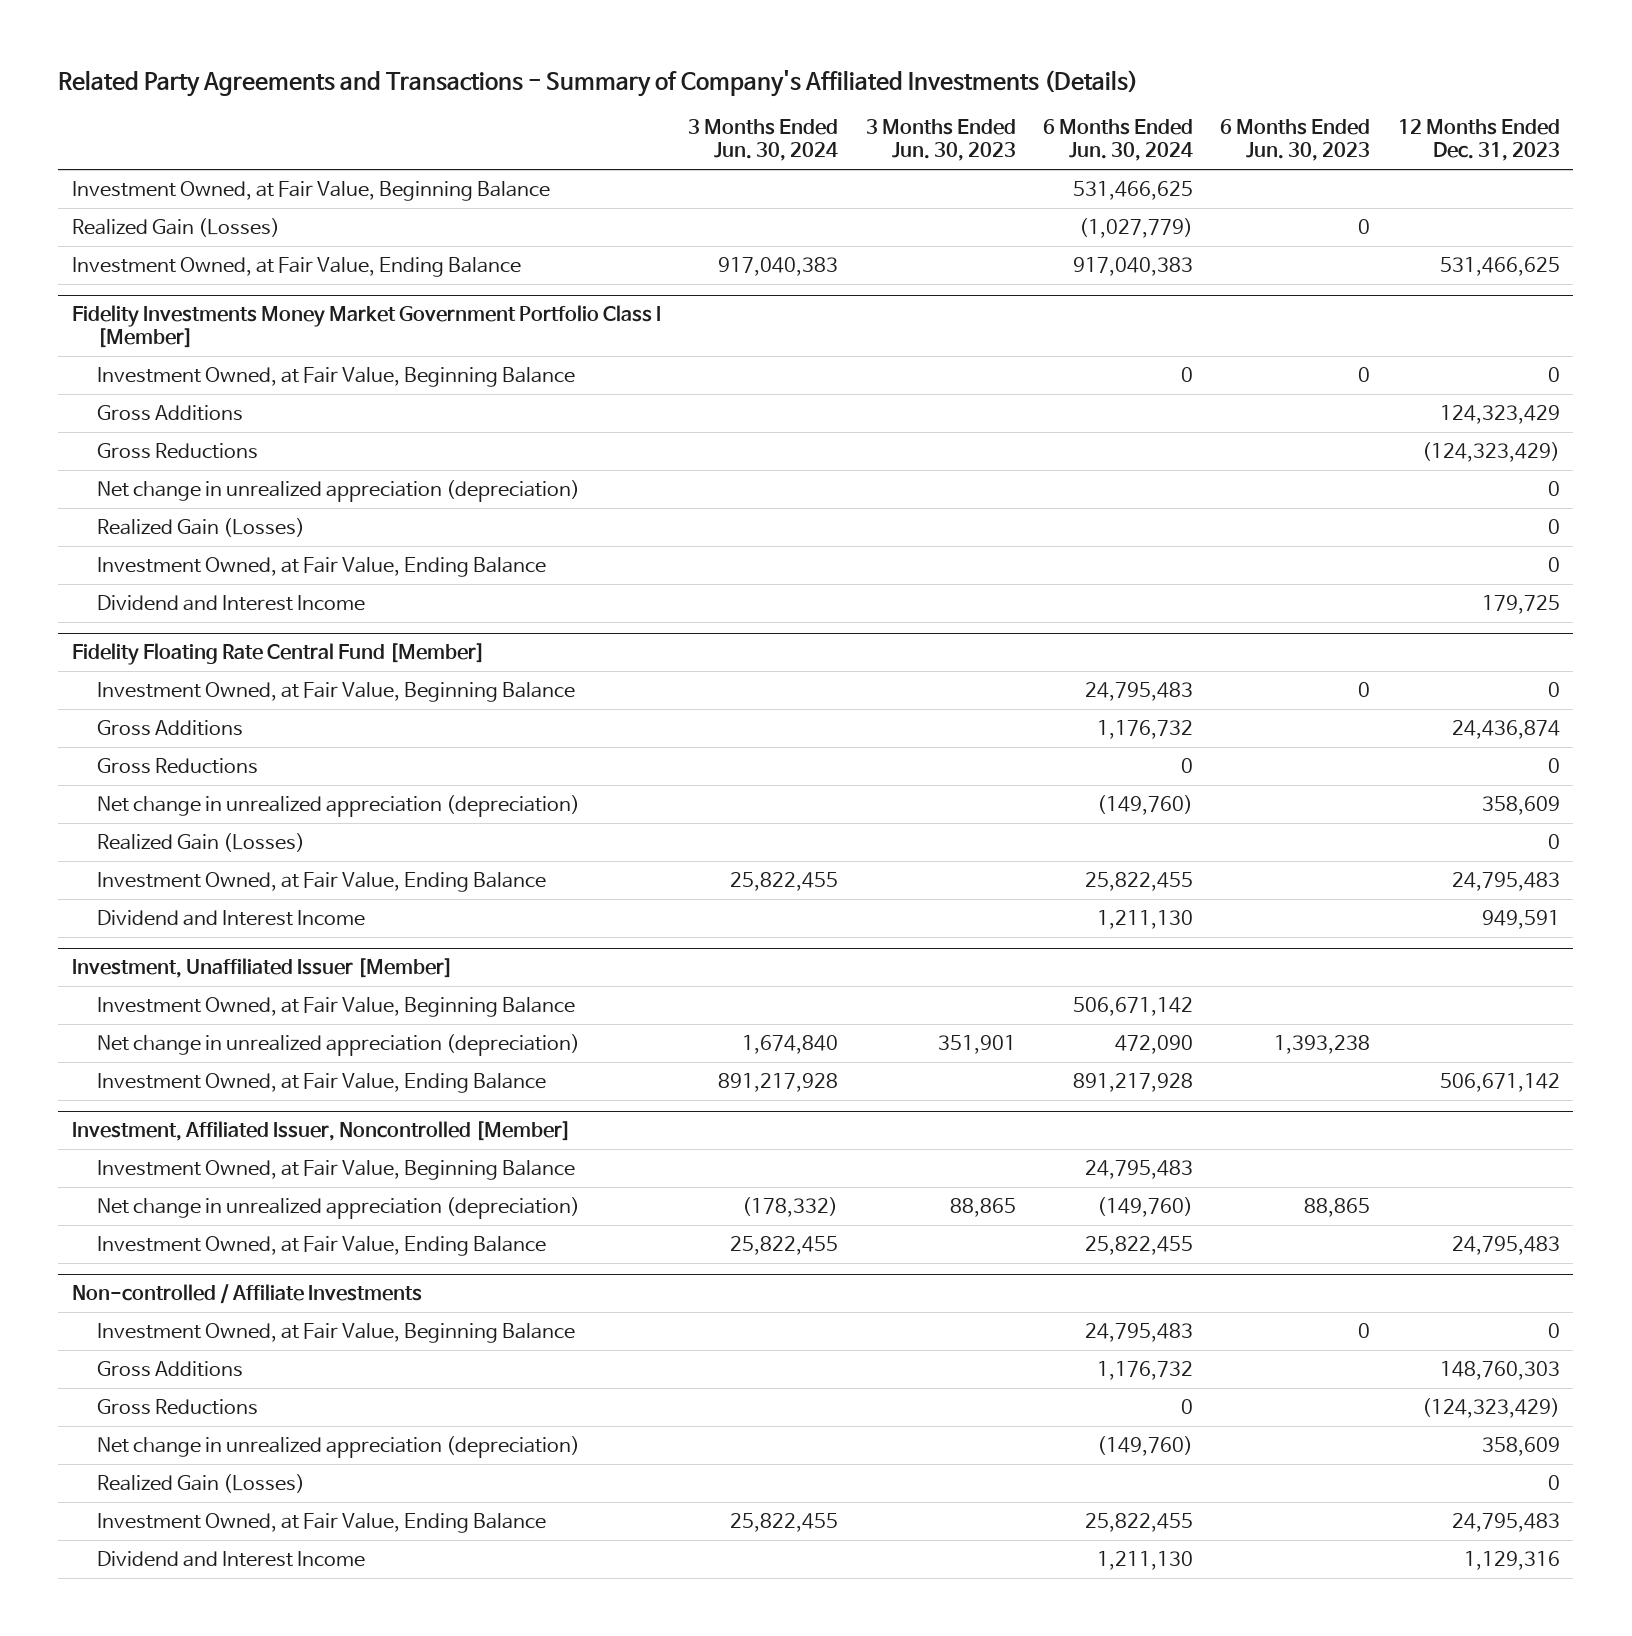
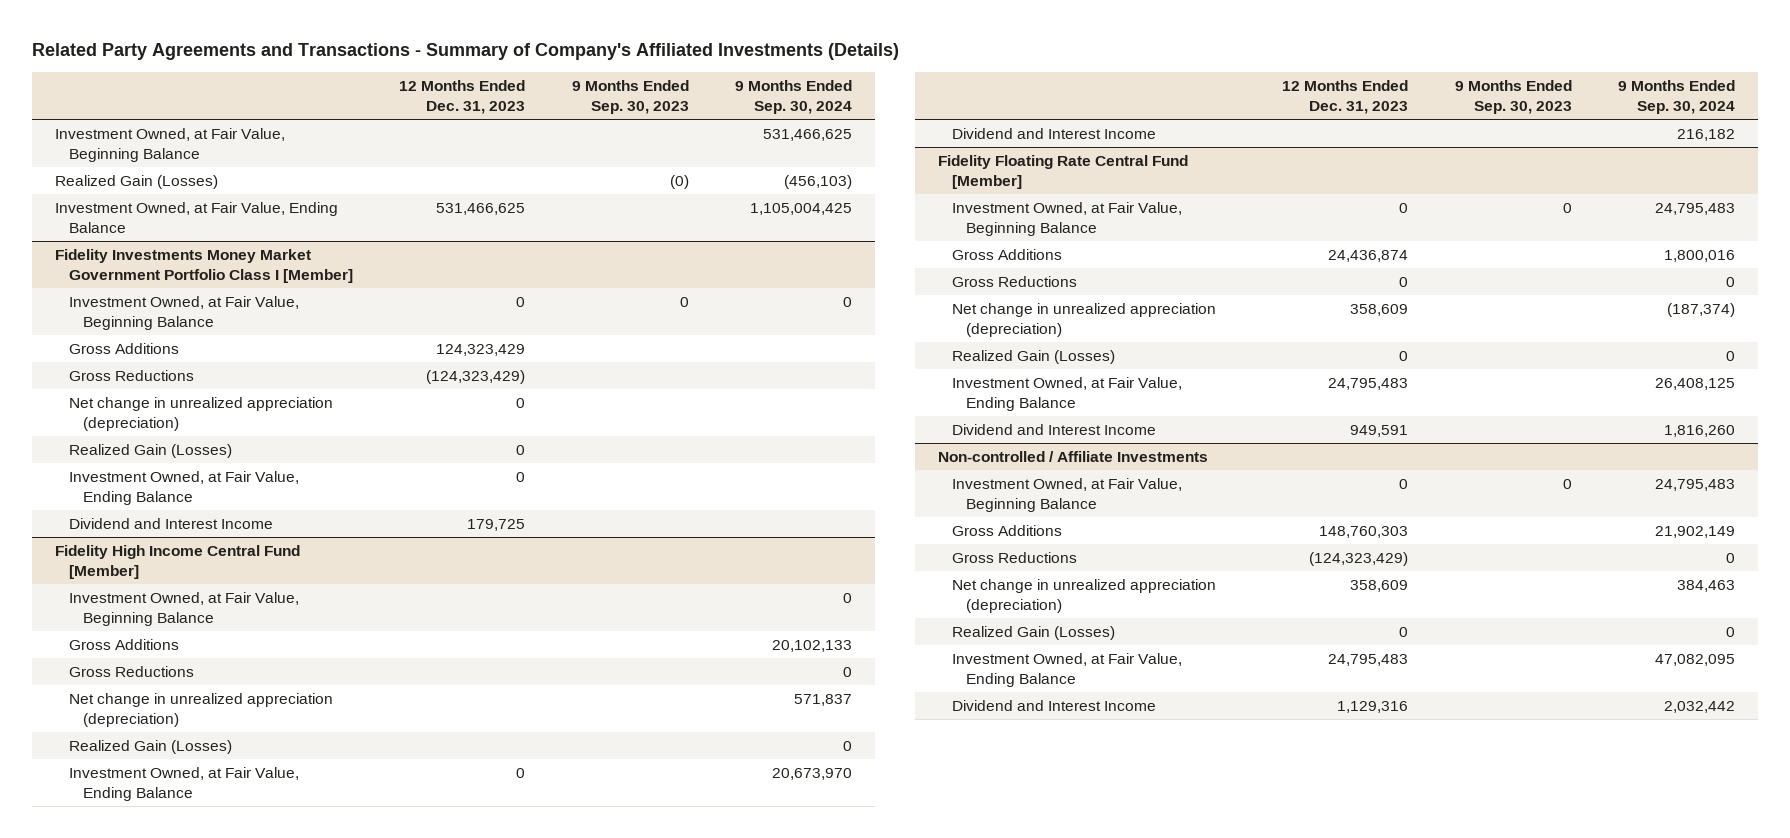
- | 3 Months Ended Jun. 30, 2024 | 3 Months Ended Jun. 30, 2023 | 6 Months Ended Jun. 30, 2024 | 6 Months Ended Jun. 30, 2023 | 12 Months Ended Dec. 31, 2023
+ | 12 Months Ended Dec. 31, 2023 | 9 Months Ended Sep. 30, 2023 | 9 Months Ended Sep. 30, 2024
+ Fidelity High Income Central Fund [Member]
+ Investment Owned, at Fair Value, Beginning Balance | | | 0
+ Gross Additions | | | 20,102,133
+ Gross Reductions | | | 0
+ Net change in unrealized appreciation (depreciation) | | | 571,837
+ Realized Gain (Losses) | | | 0
+ Investment Owned, at Fair Value, Ending Balance | 0 | | 20,673,970
+ Dividend and Interest Income | | | 216,182
- Investment, Unaffiliated Issuer [Member]
- Investment Owned, at Fair Value, Beginning Balance | | | 506,671,142 | |
- Net change in unrealized appreciation (depreciation) | 1,674,840 | 351,901 | 472,090 | 1,393,238 |
- Investment Owned, at Fair Value, Ending Balance | 891,217,928 | | 891,217,928 | | 506,671,142
- Investment, Affiliated Issuer, Noncontrolled [Member]
- Investment Owned, at Fair Value, Beginning Balance | | | 24,795,483 | |
- Net change in unrealized appreciation (depreciation) | (178,332) | 88,865 | (149,760) | 88,865 |
- Investment Owned, at Fair Value, Ending Balance | 25,822,455 | | 25,822,455 | | 24,795,483

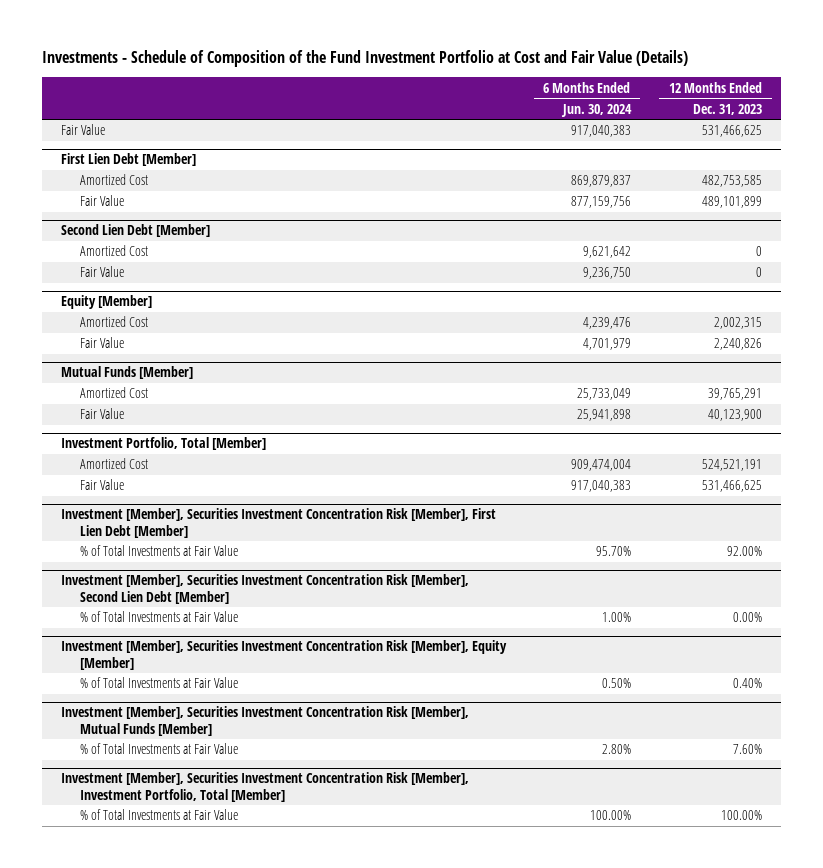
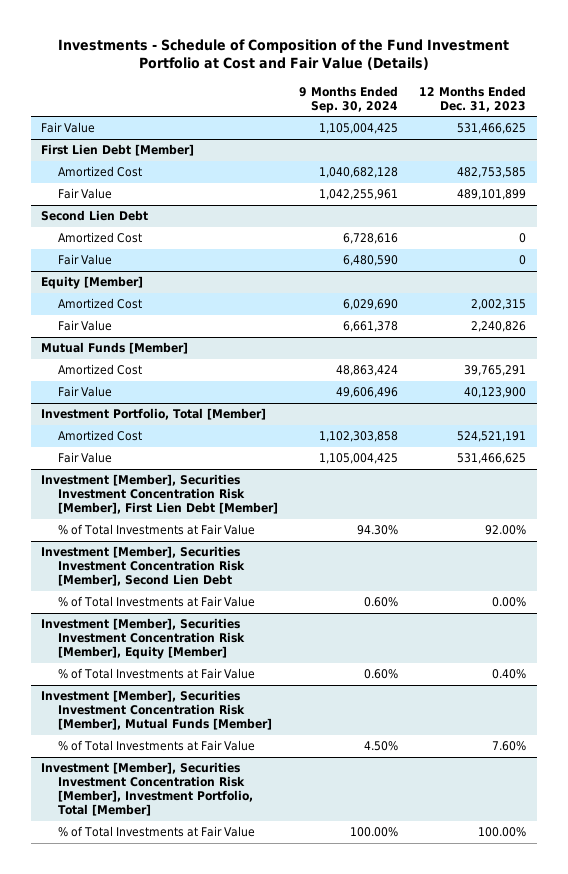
- | 6 Months Ended Jun. 30, 2024 | 12 Months Ended Dec. 31, 2023
+ | 9 Months Ended Sep. 30, 2024 | 12 Months Ended Dec. 31, 2023
- Second Lien Debt [Member]
+ Second Lien Debt
- Investment [Member], Securities Investment Concentration Risk [Member], Second Lien Debt [Member]
+ Investment [Member], Securities Investment Concentration Risk [Member], Second Lien Debt

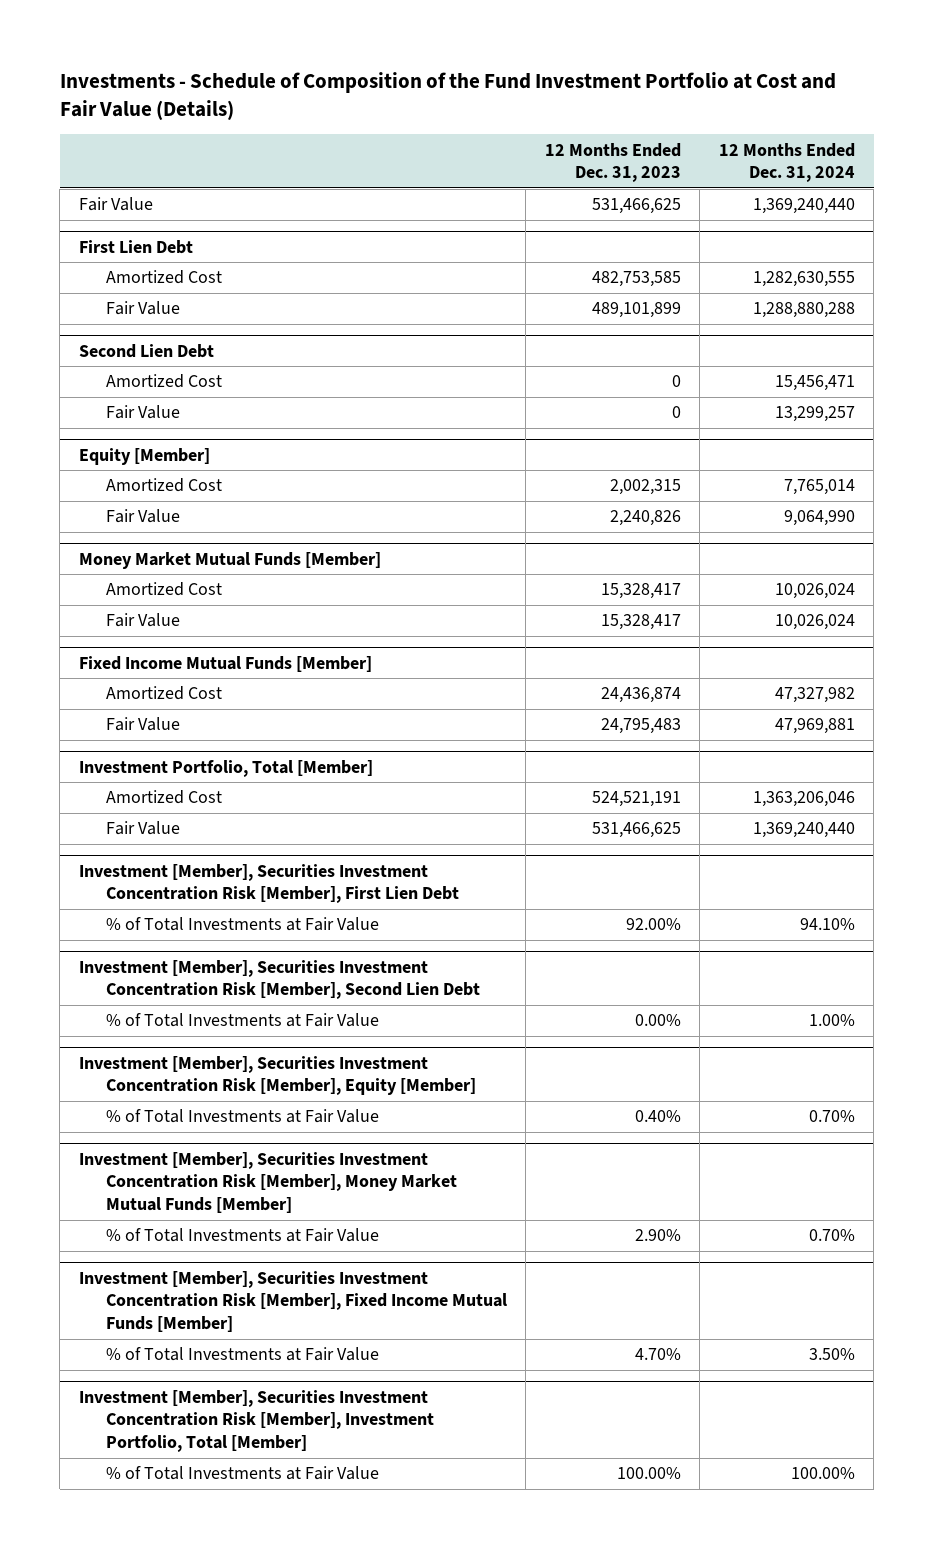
- | 9 Months Ended Sep. 30, 2024 | 12 Months Ended Dec. 31, 2023
+ | 12 Months Ended Dec. 31, 2023 | 12 Months Ended Dec. 31, 2024
- First Lien Debt [Member]
+ First Lien Debt
- Mutual Funds [Member]
- Amortized Cost | 48,863,424 | 39,765,291
- Fair Value | 49,606,496 | 40,123,900
+ Money Market Mutual Funds [Member]
+ Amortized Cost | 15,328,417 | 10,026,024
+ Fair Value | 15,328,417 | 10,026,024
+ Fixed Income Mutual Funds [Member]
+ Amortized Cost | 24,436,874 | 47,327,982
+ Fair Value | 24,795,483 | 47,969,881
- Investment [Member], Securities Investment Concentration Risk [Member], First Lien Debt [Member]
+ Investment [Member], Securities Investment Concentration Risk [Member], First Lien Debt
- Investment [Member], Securities Investment Concentration Risk [Member], Mutual Funds [Member]
- % of Total Investments at Fair Value | 4.50% | 7.60%
+ Investment [Member], Securities Investment Concentration Risk [Member], Money Market Mutual Funds [Member]
+ % of Total Investments at Fair Value | 2.90% | 0.70%
+ Investment [Member], Securities Investment Concentration Risk [Member], Fixed Income Mutual Funds [Member]
+ % of Total Investments at Fair Value | 4.70% | 3.50%

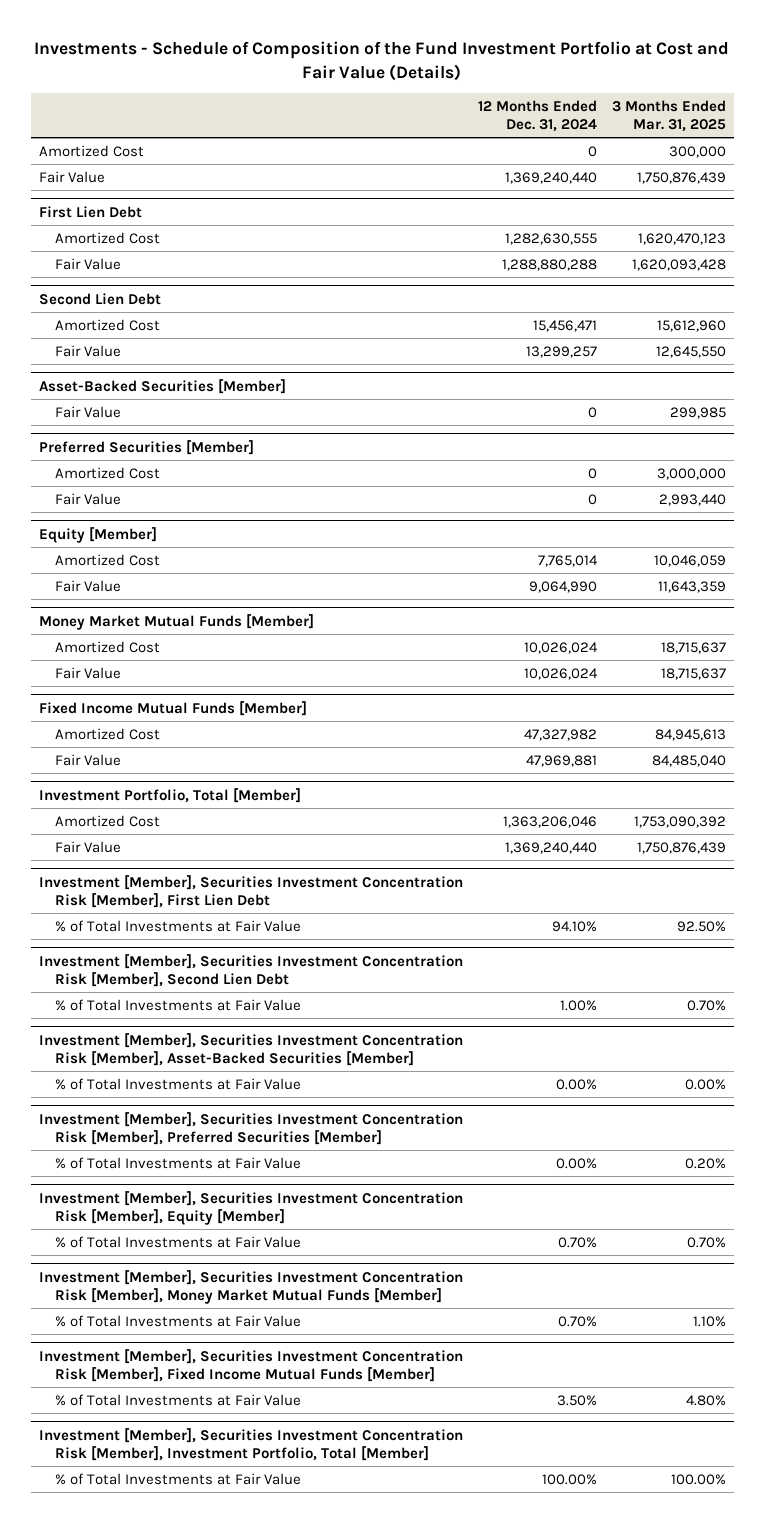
- | 12 Months Ended Dec. 31, 2023 | 12 Months Ended Dec. 31, 2024
+ | 12 Months Ended Dec. 31, 2024 | 3 Months Ended Mar. 31, 2025
+ Amortized Cost | 0 | 300,000
+ Asset-Backed Securities [Member]
+ Fair Value | 0 | 299,985
+ Preferred Securities [Member]
+ Amortized Cost | 0 | 3,000,000
+ Fair Value | 0 | 2,993,440
+ Investment [Member], Securities Investment Concentration Risk [Member], Asset-Backed Securities [Member]
+ % of Total Investments at Fair Value | 0.00% | 0.00%
+ Investment [Member], Securities Investment Concentration Risk [Member], Preferred Securities [Member]
+ % of Total Investments at Fair Value | 0.00% | 0.20%

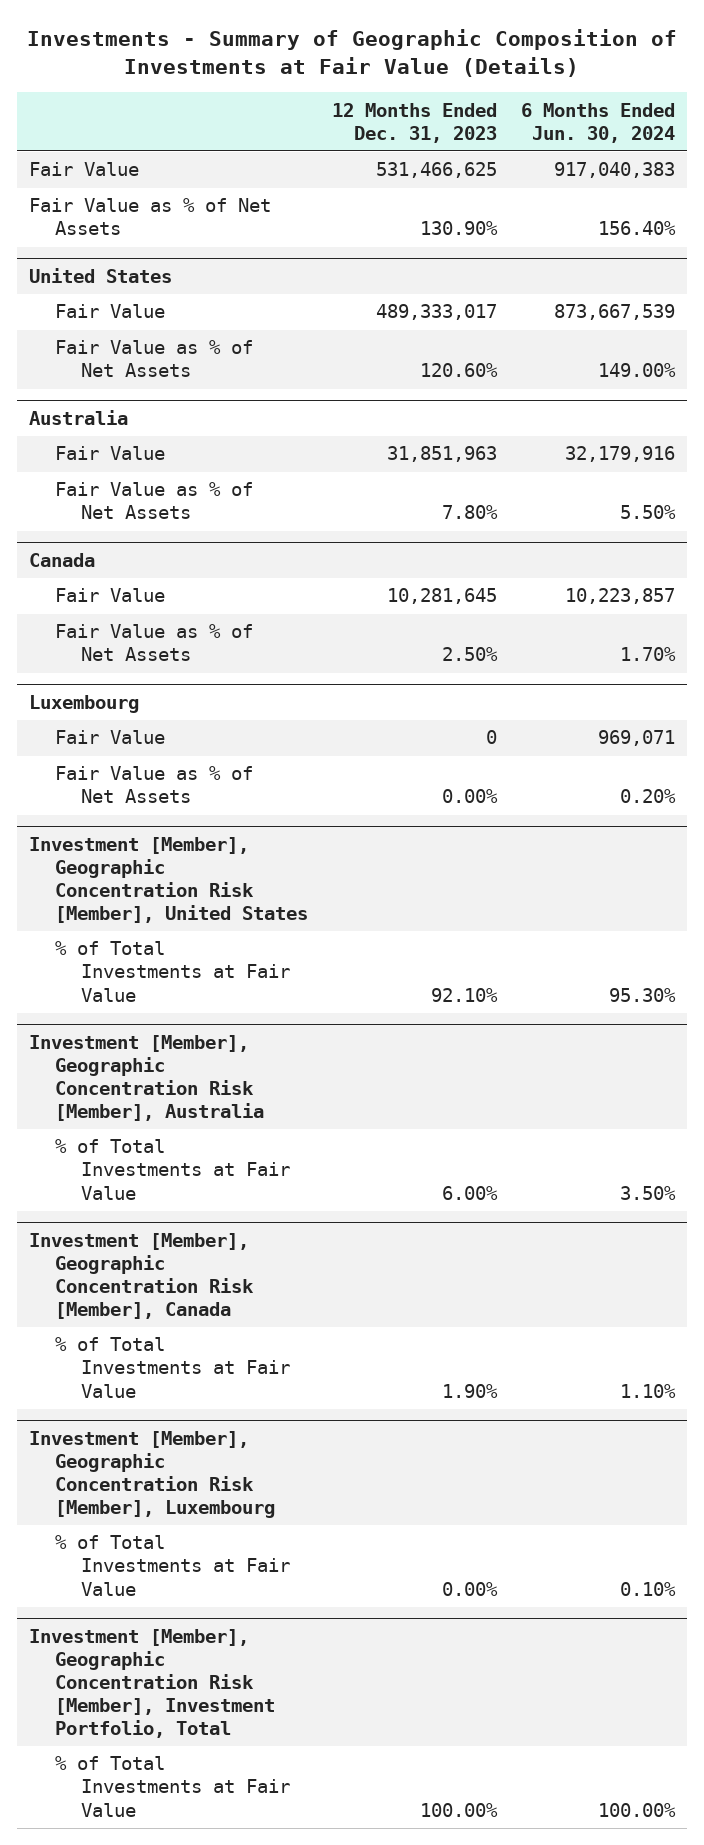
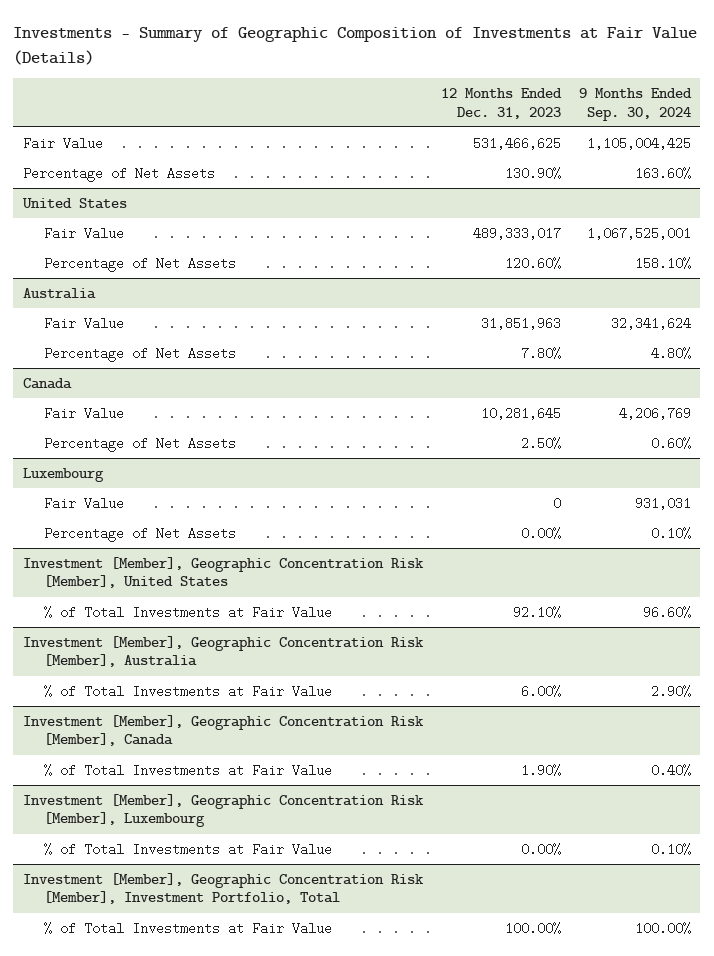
- | 12 Months Ended Dec. 31, 2023 | 6 Months Ended Jun. 30, 2024
+ | 12 Months Ended Dec. 31, 2023 | 9 Months Ended Sep. 30, 2024
- Fair Value as % of Net Assets | 130.90% | 156.40%
+ Percentage of Net Assets | 130.90% | 163.60%
@ United States
- Fair Value as % of Net Assets | 120.60% | 149.00%
+ Percentage of Net Assets | 120.60% | 158.10%
@ Australia
- Fair Value as % of Net Assets | 7.80% | 5.50%
+ Percentage of Net Assets | 7.80% | 4.80%
@ Canada
- Fair Value as % of Net Assets | 2.50% | 1.70%
+ Percentage of Net Assets | 2.50% | 0.60%
@ Luxembourg
- Fair Value as % of Net Assets | 0.00% | 0.20%
+ Percentage of Net Assets | 0.00% | 0.10%

